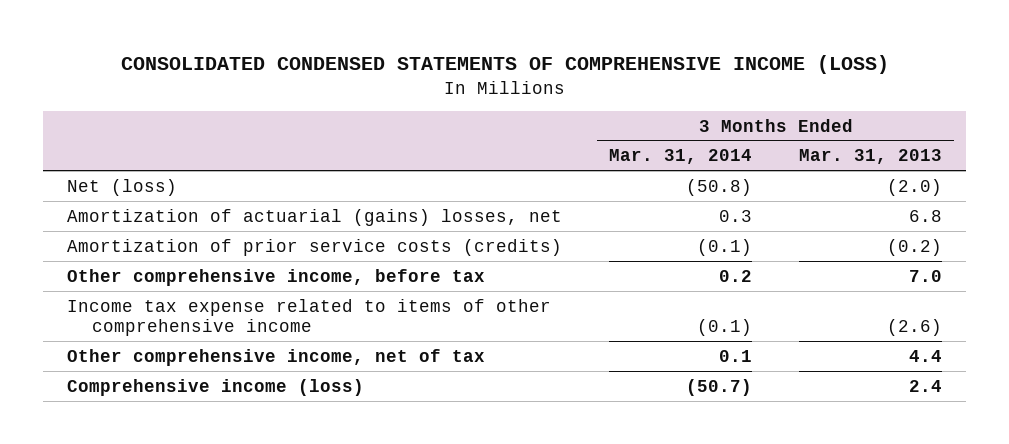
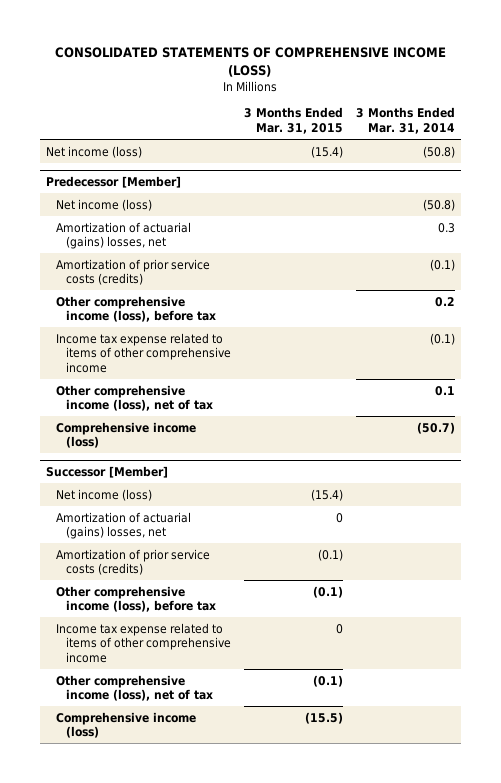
- CONSOLIDATED CONDENSED STATEMENTS OF COMPREHENSIVE INCOME (LOSS)
+ CONSOLIDATED STATEMENTS OF COMPREHENSIVE INCOME (LOSS)
- | 3 Months Ended Mar. 31, 2014 | 3 Months Ended Mar. 31, 2013
+ | 3 Months Ended Mar. 31, 2015 | 3 Months Ended Mar. 31, 2014
- Net (loss) | (50.8) | (2.0)
- Amortization of actuarial (gains) losses, net | 0.3 | 6.8
- Amortization of prior service costs (credits) | (0.1) | (0.2)
- Other comprehensive income, before tax | 0.2 | 7.0
- Income tax expense related to items of other comprehensive income | (0.1) | (2.6)
- Other comprehensive income, net of tax | 0.1 | 4.4
- Comprehensive income (loss) | (50.7) | 2.4
+ Net income (loss) | (15.4) | (50.8)
+ Predecessor [Member]
+ Net income (loss) | | (50.8)
+ Amortization of actuarial (gains) losses, net | | 0.3
+ Amortization of prior service costs (credits) | | (0.1)
+ Other comprehensive income (loss), before tax | | 0.2
+ Income tax expense related to items of other comprehensive income | | (0.1)
+ Other comprehensive income (loss), net of tax | | 0.1
+ Comprehensive income (loss) | | (50.7)
+ Successor [Member]
+ Net income (loss) | (15.4) |
+ Amortization of actuarial (gains) losses, net | 0 |
+ Amortization of prior service costs (credits) | (0.1) |
+ Other comprehensive income (loss), before tax | (0.1) |
+ Income tax expense related to items of other comprehensive income | 0 |
+ Other comprehensive income (loss), net of tax | (0.1) |
+ Comprehensive income (loss) | (15.5) |

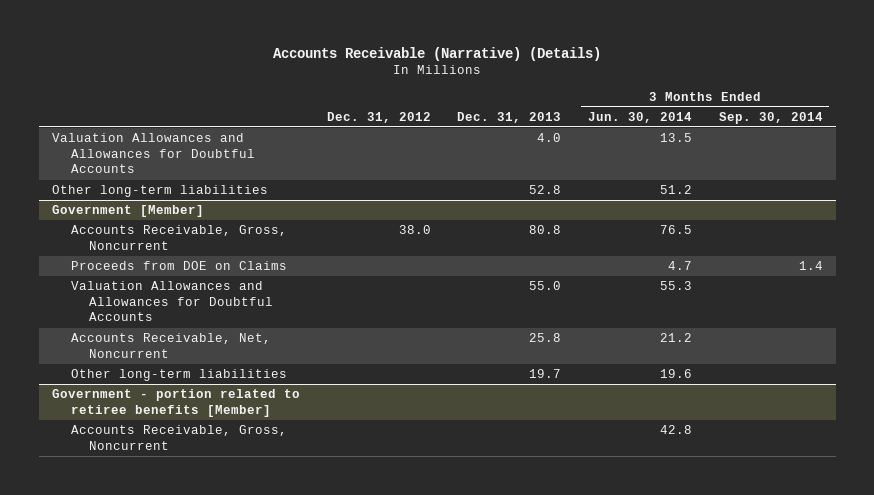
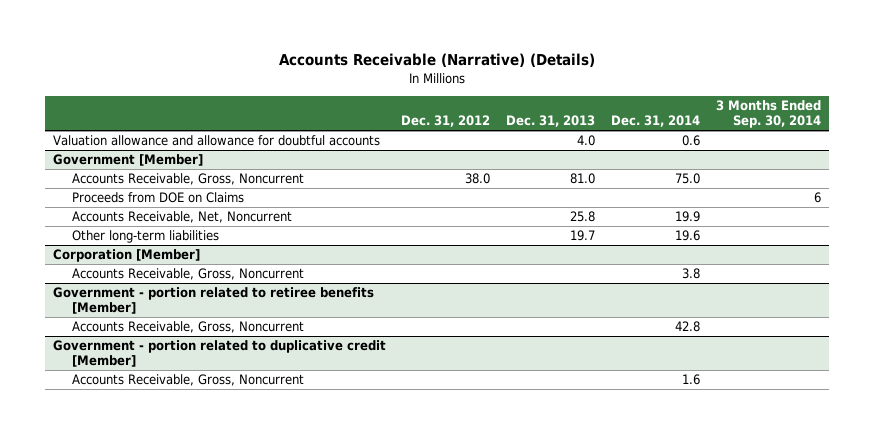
- | Dec. 31, 2012 | Dec. 31, 2013 | 3 Months Ended Jun. 30, 2014 | 3 Months Ended Sep. 30, 2014
+ | Dec. 31, 2012 | Dec. 31, 2013 | Dec. 31, 2014 | 3 Months Ended Sep. 30, 2014
- Valuation Allowances and Allowances for Doubtful Accounts | | 4.0 | 13.5 |
- Other long-term liabilities | | 52.8 | 51.2 |
+ Valuation allowance and allowance for doubtful accounts | | 4.0 | 0.6 |
@ Government [Member]
- Accounts Receivable, Gross, Noncurrent | 38.0 | 80.8 | 76.5 |
- Proceeds from DOE on Claims | | | 4.7 | 1.4
- Valuation Allowances and Allowances for Doubtful Accounts | | 55.0 | 55.3 |
+ Accounts Receivable, Gross, Noncurrent | 38.0 | 81.0 | 75.0 |
+ Proceeds from DOE on Claims | | | | 6
+ Corporation [Member]
+ Accounts Receivable, Gross, Noncurrent | | | 3.8 |
+ Government - portion related to duplicative credit [Member]
+ Accounts Receivable, Gross, Noncurrent | | | 1.6 |

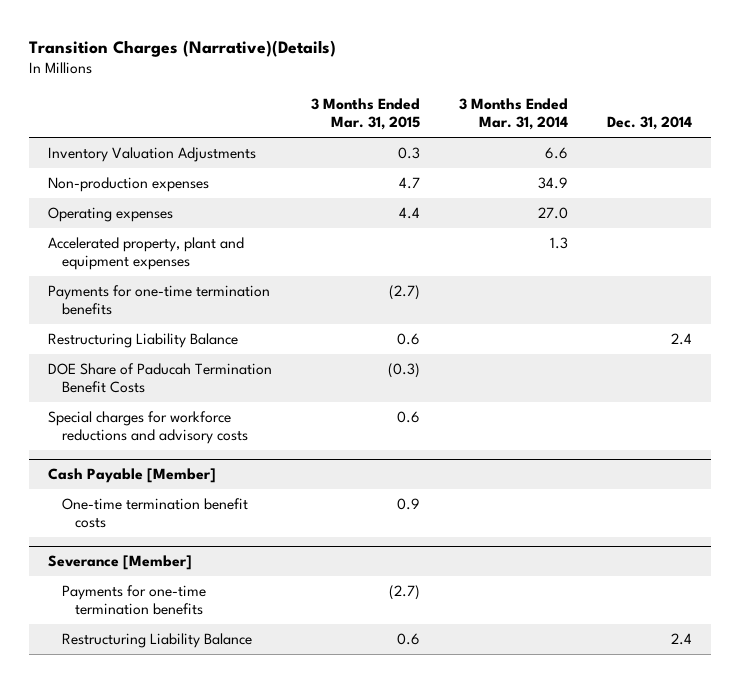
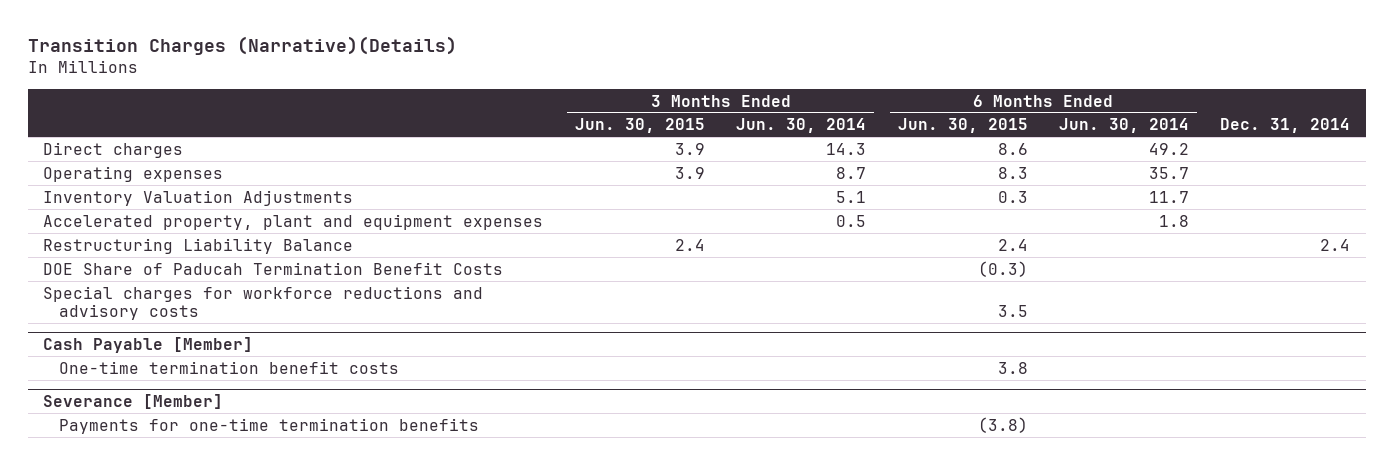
- | 3 Months Ended Mar. 31, 2015 | 3 Months Ended Mar. 31, 2014 | Dec. 31, 2014
+ | 3 Months Ended Jun. 30, 2015 | 3 Months Ended Jun. 30, 2014 | 6 Months Ended Jun. 30, 2015 | 6 Months Ended Jun. 30, 2014 | Dec. 31, 2014
- Non-production expenses | 4.7 | 34.9 |
+ Direct charges | 3.9 | 14.3 | 8.6 | 49.2 |
moved down: Inventory Valuation Adjustments | | 5.1 | 0.3 | 11.7 |
- Payments for one-time termination benefits | (2.7) | |
@ Severance [Member]
- Restructuring Liability Balance | 0.6 | | 2.4

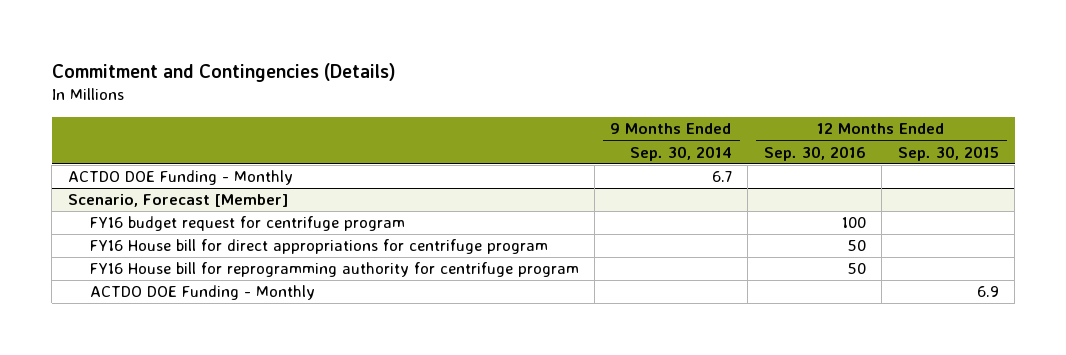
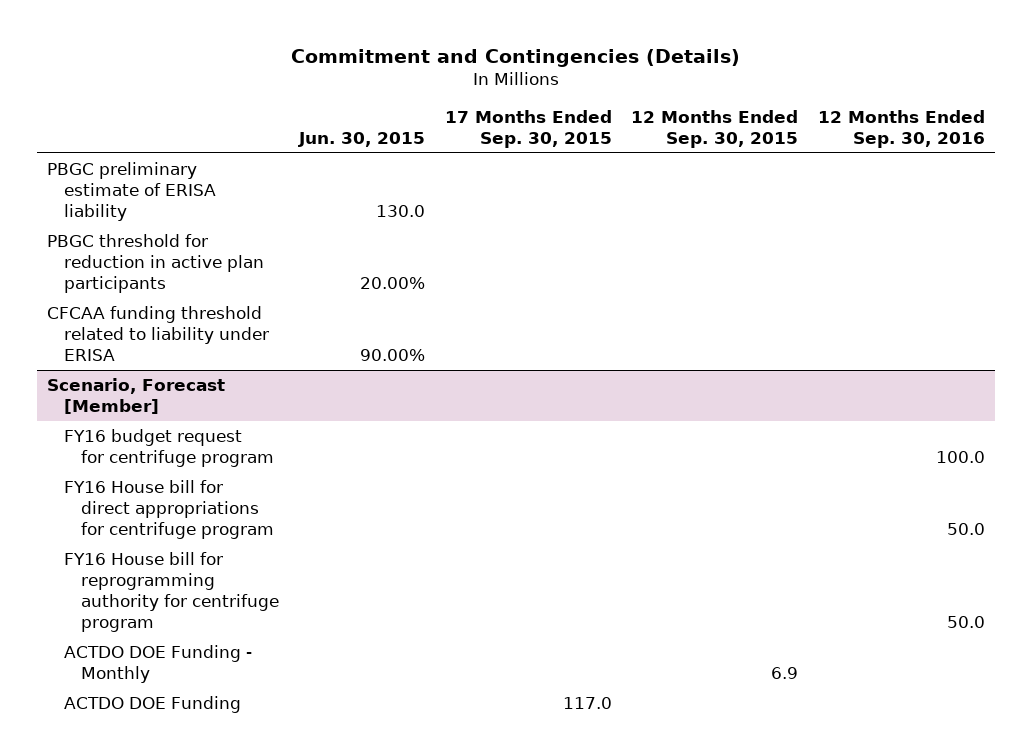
- | 9 Months Ended Sep. 30, 2014 | 12 Months Ended Sep. 30, 2016 | 12 Months Ended Sep. 30, 2015
+ | Jun. 30, 2015 | 17 Months Ended Sep. 30, 2015 | 12 Months Ended Sep. 30, 2015 | 12 Months Ended Sep. 30, 2016
- ACTDO DOE Funding - Monthly | 6.7 | |
+ PBGC preliminary estimate of ERISA liability | 130.0 | | |
+ PBGC threshold for reduction in active plan participants | 20.00% | | |
+ CFCAA funding threshold related to liability under ERISA | 90.00% | | |
@ Scenario, Forecast [Member]
- FY16 budget request for centrifuge program | | 100 |
- FY16 House bill for direct appropriations for centrifuge program | | 50 |
- FY16 House bill for reprogramming authority for centrifuge program | | 50 |
+ FY16 budget request for centrifuge program | | | | 100.0
+ FY16 House bill for direct appropriations for centrifuge program | | | | 50.0
+ FY16 House bill for reprogramming authority for centrifuge program | | | | 50.0
+ ACTDO DOE Funding | | 117.0 | |

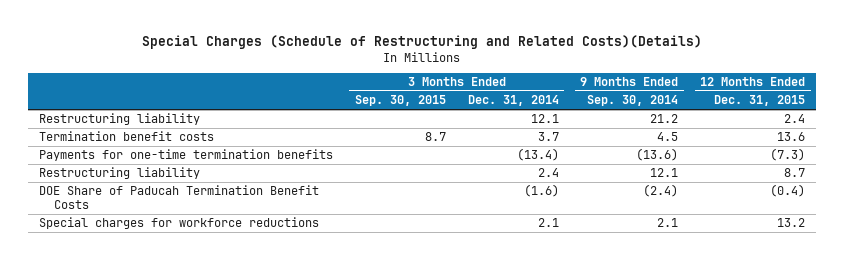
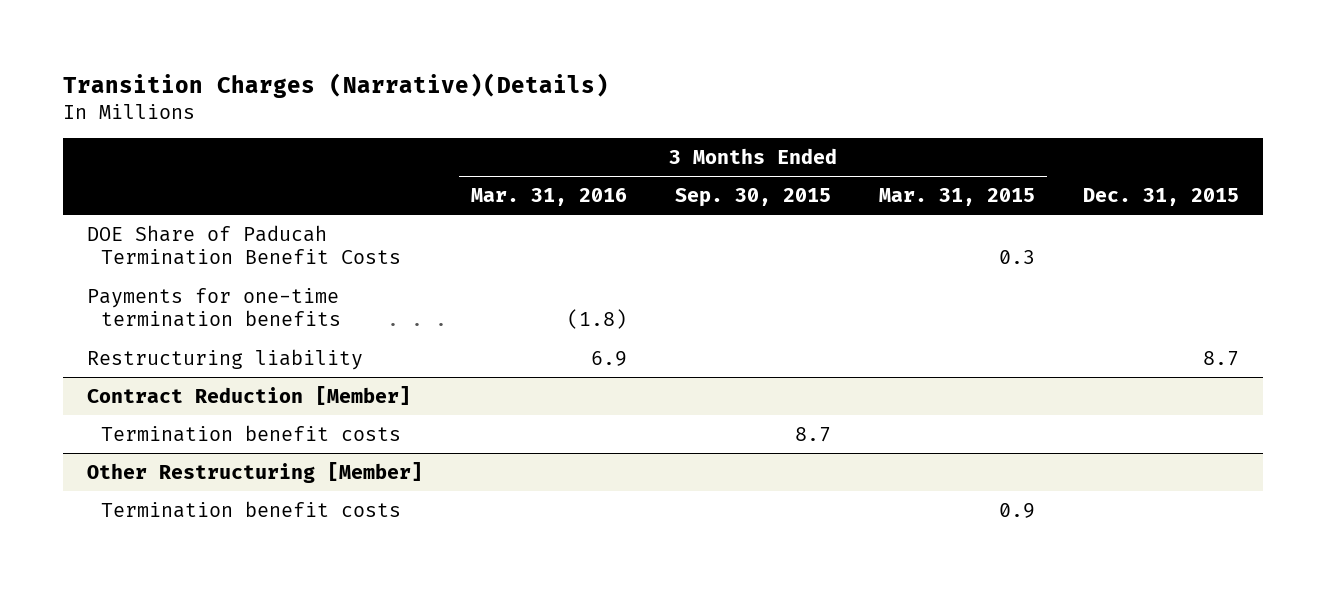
- Special Charges (Schedule of Restructuring and Related Costs)(Details)
+ Transition Charges (Narrative)(Details)
- | 3 Months Ended Sep. 30, 2015 | 3 Months Ended Dec. 31, 2014 | 9 Months Ended Sep. 30, 2014 | 12 Months Ended Dec. 31, 2015
+ | 3 Months Ended Mar. 31, 2016 | 3 Months Ended Sep. 30, 2015 | 3 Months Ended Mar. 31, 2015 | Dec. 31, 2015
- Restructuring liability | | 12.1 | 21.2 | 2.4
- Termination benefit costs | 8.7 | 3.7 | 4.5 | 13.6
moved up: DOE Share of Paducah Termination Benefit Costs | | | 0.3 |
- Special charges for workforce reductions | | 2.1 | 2.1 | 13.2
+ Contract Reduction [Member]
+ Termination benefit costs | | 8.7 | |
+ Other Restructuring [Member]
+ Termination benefit costs | | | 0.9 |

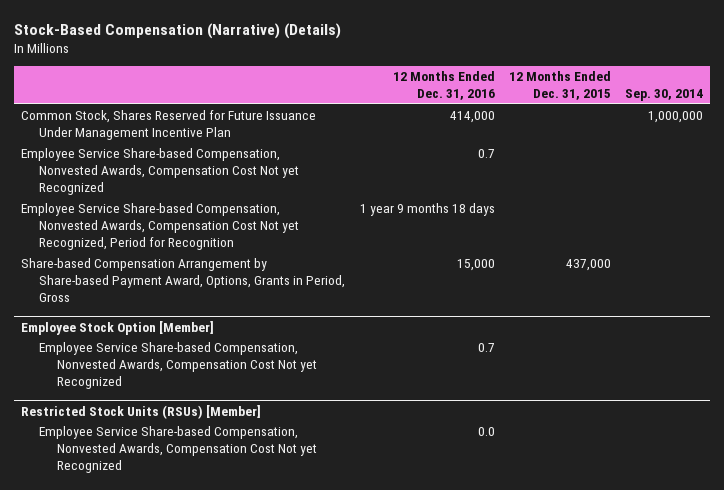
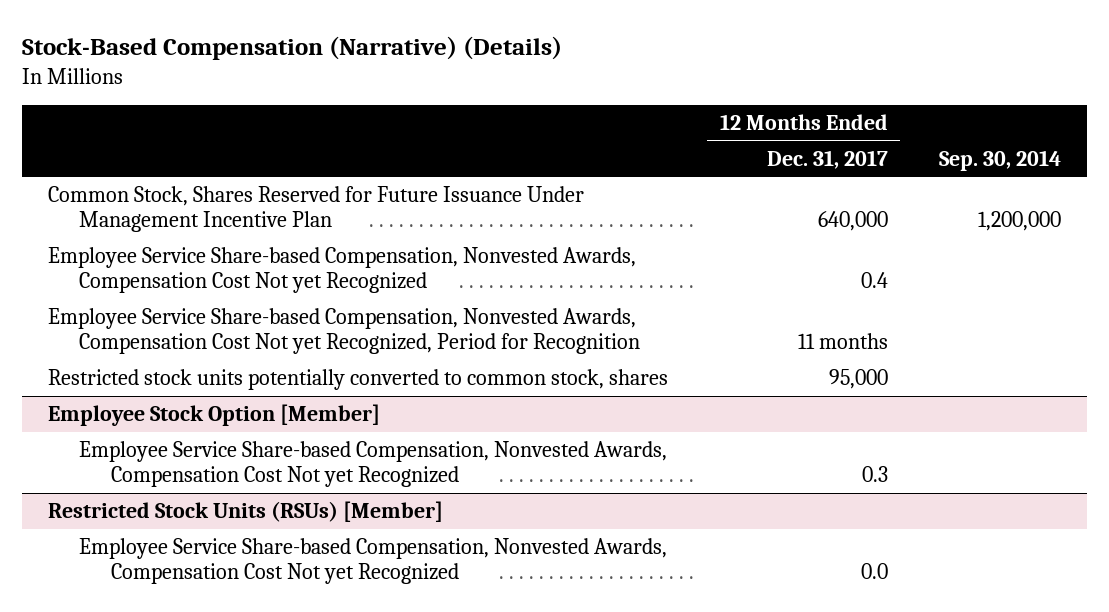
- | 12 Months Ended Dec. 31, 2016 | 12 Months Ended Dec. 31, 2015 | Sep. 30, 2014
+ | 12 Months Ended Dec. 31, 2017 | Sep. 30, 2014
- Common Stock, Shares Reserved for Future Issuance Under Management Incentive Plan | 414,000 | | 1,000,000
+ Common Stock, Shares Reserved for Future Issuance Under Management Incentive Plan | 640,000 | 1,200,000
- Share-based Compensation Arrangement by Share-based Payment Award, Options, Grants in Period, Gross | 15,000 | 437,000 |
+ Restricted stock units potentially converted to common stock, shares | 95,000 |

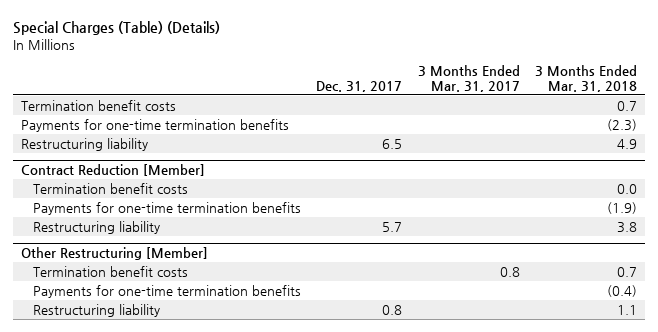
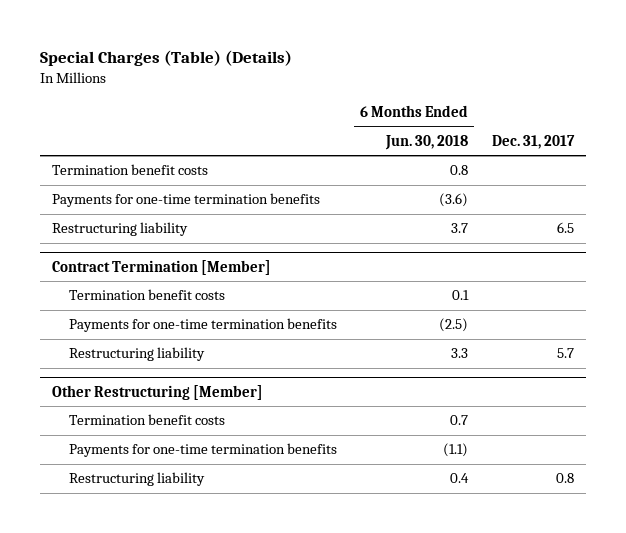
- | Dec. 31, 2017 | 3 Months Ended Mar. 31, 2017 | 3 Months Ended Mar. 31, 2018
+ | 6 Months Ended Jun. 30, 2018 | Dec. 31, 2017
- Contract Reduction [Member]
+ Contract Termination [Member]

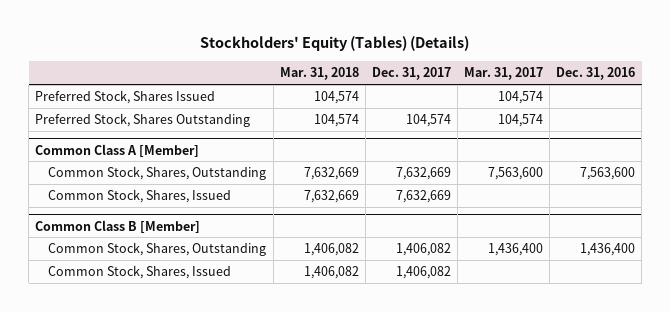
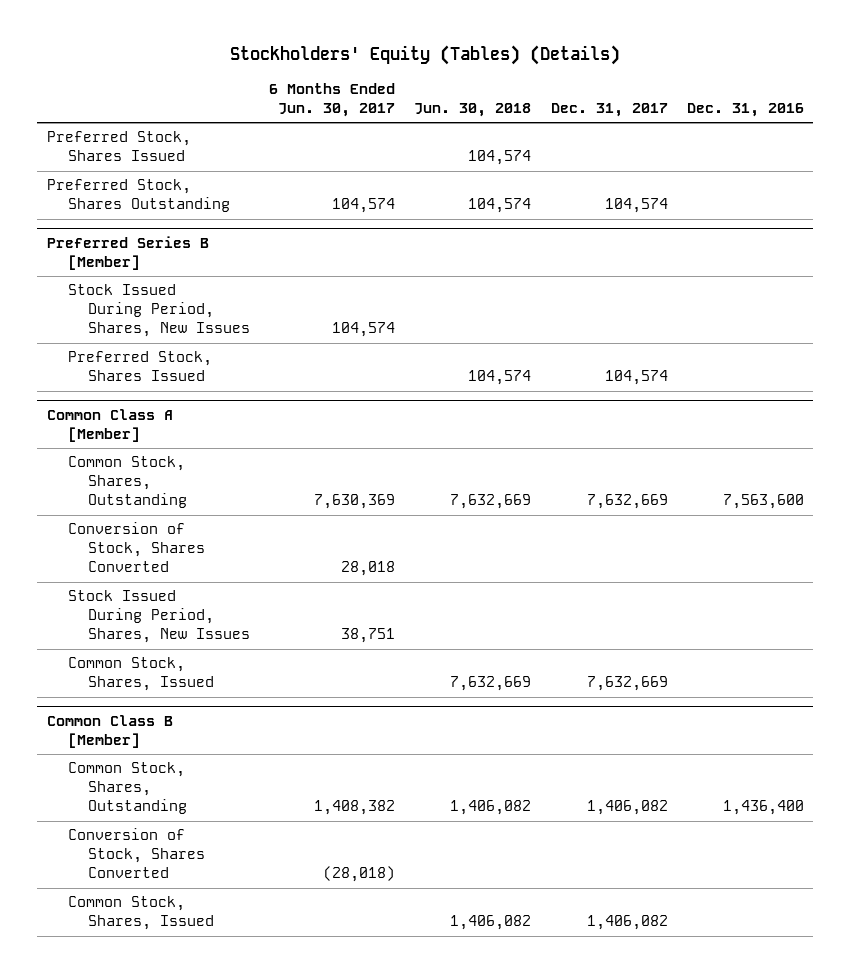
- | Mar. 31, 2018 | Dec. 31, 2017 | Mar. 31, 2017 | Dec. 31, 2016
+ | 6 Months Ended Jun. 30, 2017 | Jun. 30, 2018 | Dec. 31, 2017 | Dec. 31, 2016
+ Preferred Series B [Member]
+ Stock Issued During Period, Shares, New Issues | 104,574 | | |
+ Preferred Stock, Shares Issued | | 104,574 | 104,574 |
@ Common Class A [Member]
+ Conversion of Stock, Shares Converted | 28,018 | | |
+ Stock Issued During Period, Shares, New Issues | 38,751 | | |
@ Common Class B [Member]
+ Conversion of Stock, Shares Converted | (28,018) | | |

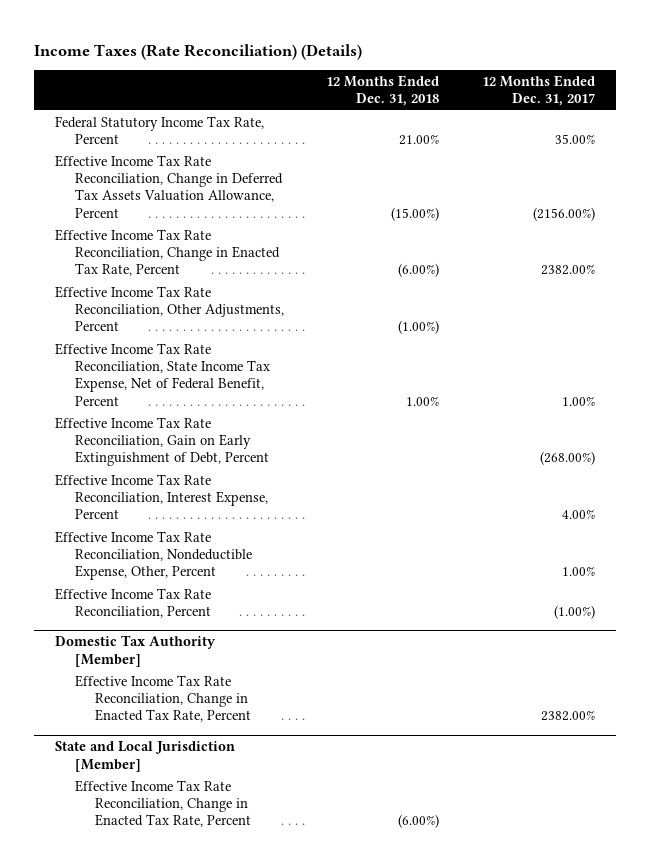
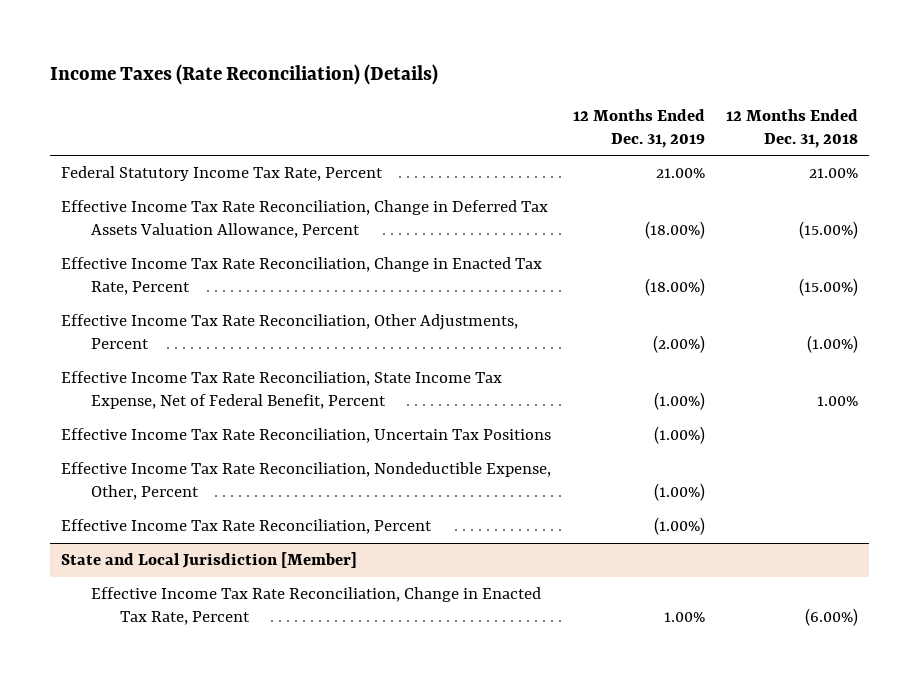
- | 12 Months Ended Dec. 31, 2018 | 12 Months Ended Dec. 31, 2017
+ | 12 Months Ended Dec. 31, 2019 | 12 Months Ended Dec. 31, 2018
- Effective Income Tax Rate Reconciliation, Change in Enacted Tax Rate, Percent | (6.00%) | 2382.00%
+ Effective Income Tax Rate Reconciliation, Change in Enacted Tax Rate, Percent | (18.00%) | (15.00%)
- Effective Income Tax Rate Reconciliation, Gain on Early Extinguishment of Debt, Percent | | (268.00%)
- Effective Income Tax Rate Reconciliation, Interest Expense, Percent | | 4.00%
+ Effective Income Tax Rate Reconciliation, Uncertain Tax Positions | (1.00%) |
- Domestic Tax Authority [Member]
- Effective Income Tax Rate Reconciliation, Change in Enacted Tax Rate, Percent | | 2382.00%

